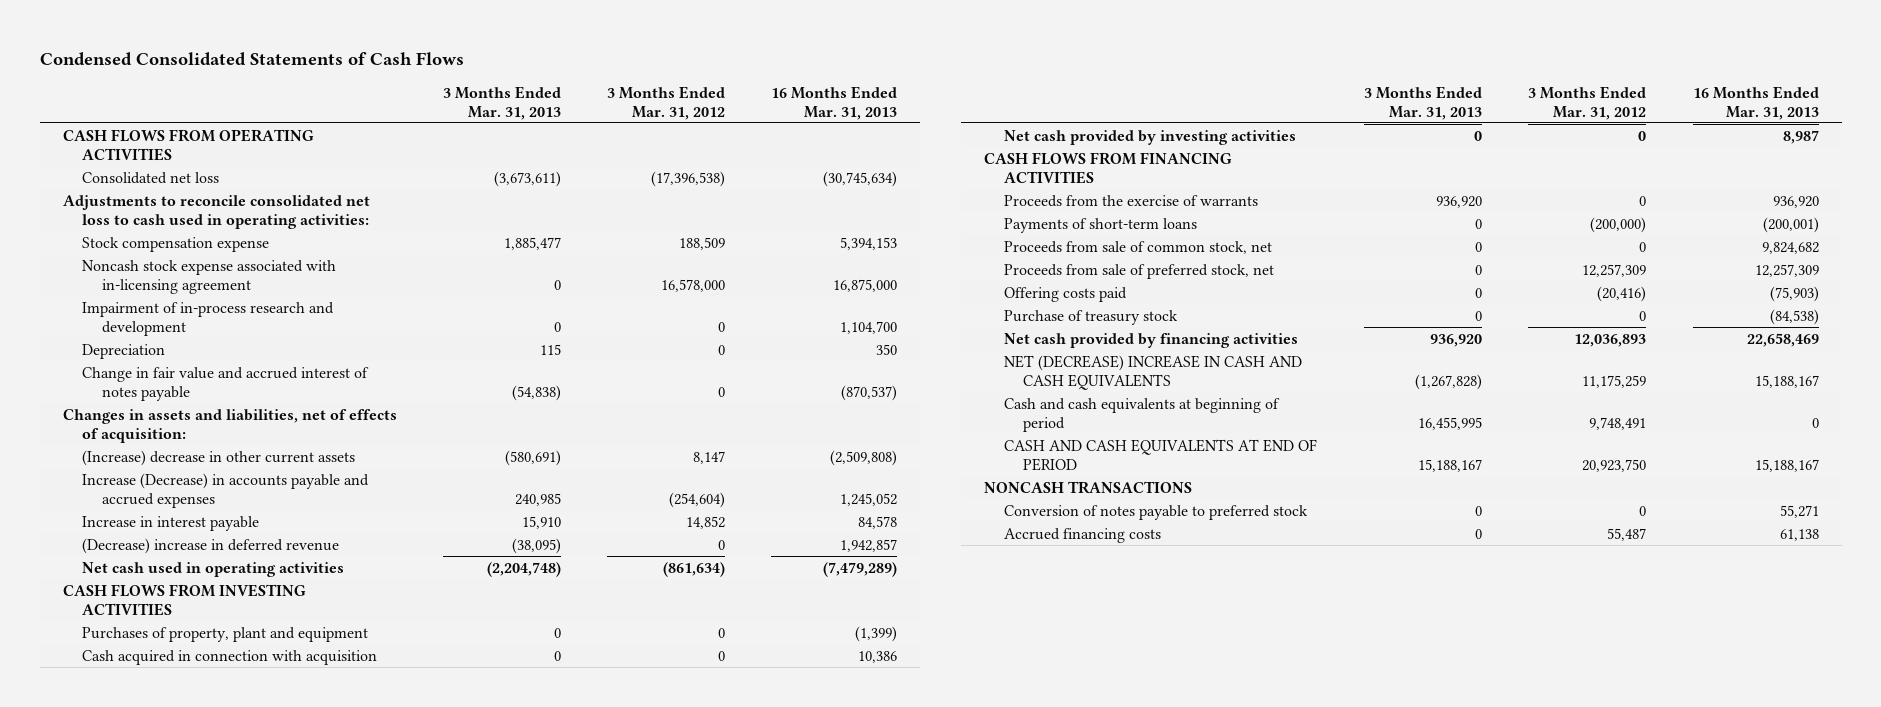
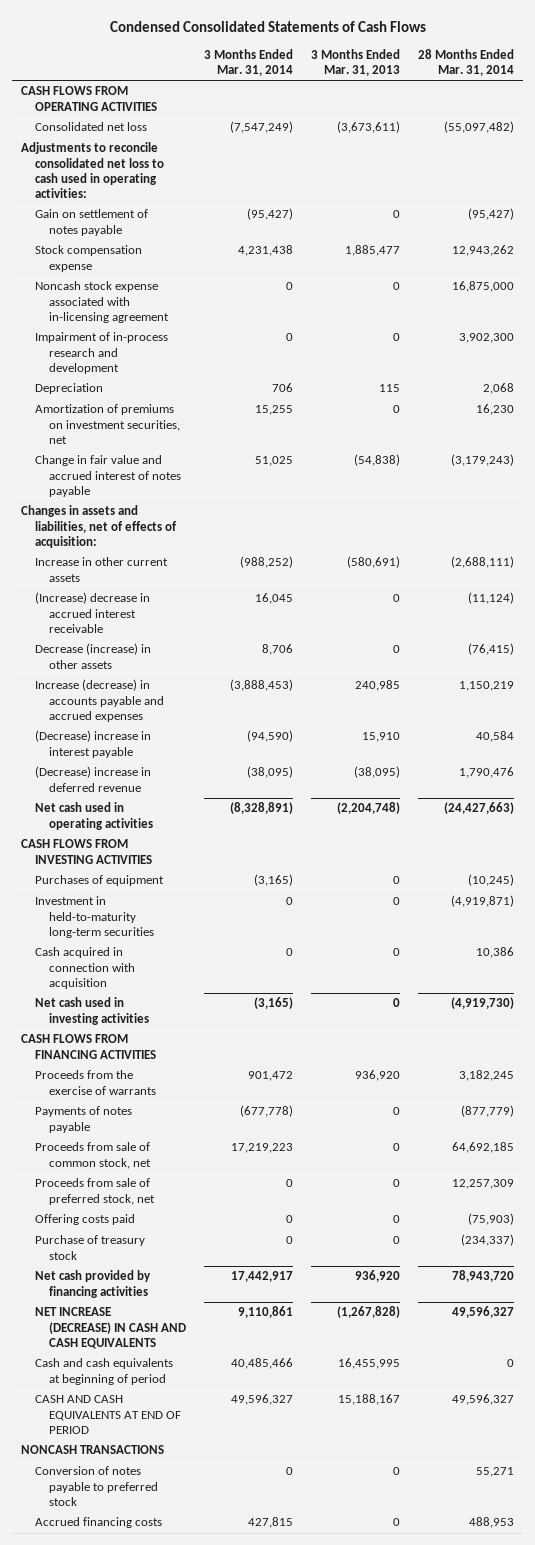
- | 3 Months Ended Mar. 31, 2013 | 3 Months Ended Mar. 31, 2012 | 16 Months Ended Mar. 31, 2013
+ | 3 Months Ended Mar. 31, 2014 | 3 Months Ended Mar. 31, 2013 | 28 Months Ended Mar. 31, 2014
+ Gain on settlement of notes payable | (95,427) | 0 | (95,427)
+ Amortization of premiums on investment securities, net | 15,255 | 0 | 16,230
- (Increase) decrease in other current assets | (580,691) | 8,147 | (2,509,808)
- Increase (Decrease) in accounts payable and accrued expenses | 240,985 | (254,604) | 1,245,052
- Increase in interest payable | 15,910 | 14,852 | 84,578
+ Increase in other current assets | (988,252) | (580,691) | (2,688,111)
+ (Increase) decrease in accrued interest receivable | 16,045 | 0 | (11,124)
+ Decrease (increase) in other assets | 8,706 | 0 | (76,415)
+ Increase (decrease) in accounts payable and accrued expenses | (3,888,453) | 240,985 | 1,150,219
+ (Decrease) increase in interest payable | (94,590) | 15,910 | 40,584
- Purchases of property, plant and equipment | 0 | 0 | (1,399)
+ Purchases of equipment | (3,165) | 0 | (10,245)
+ Investment in held-to-maturity long-term securities | 0 | 0 | (4,919,871)
- Net cash provided by investing activities | 0 | 0 | 8,987
+ Net cash used in investing activities | (3,165) | 0 | (4,919,730)
- Payments of short-term loans | 0 | (200,000) | (200,001)
+ Payments of notes payable | (677,778) | 0 | (877,779)
- NET (DECREASE) INCREASE IN CASH AND CASH EQUIVALENTS | (1,267,828) | 11,175,259 | 15,188,167
+ NET INCREASE (DECREASE) IN CASH AND CASH EQUIVALENTS | 9,110,861 | (1,267,828) | 49,596,327

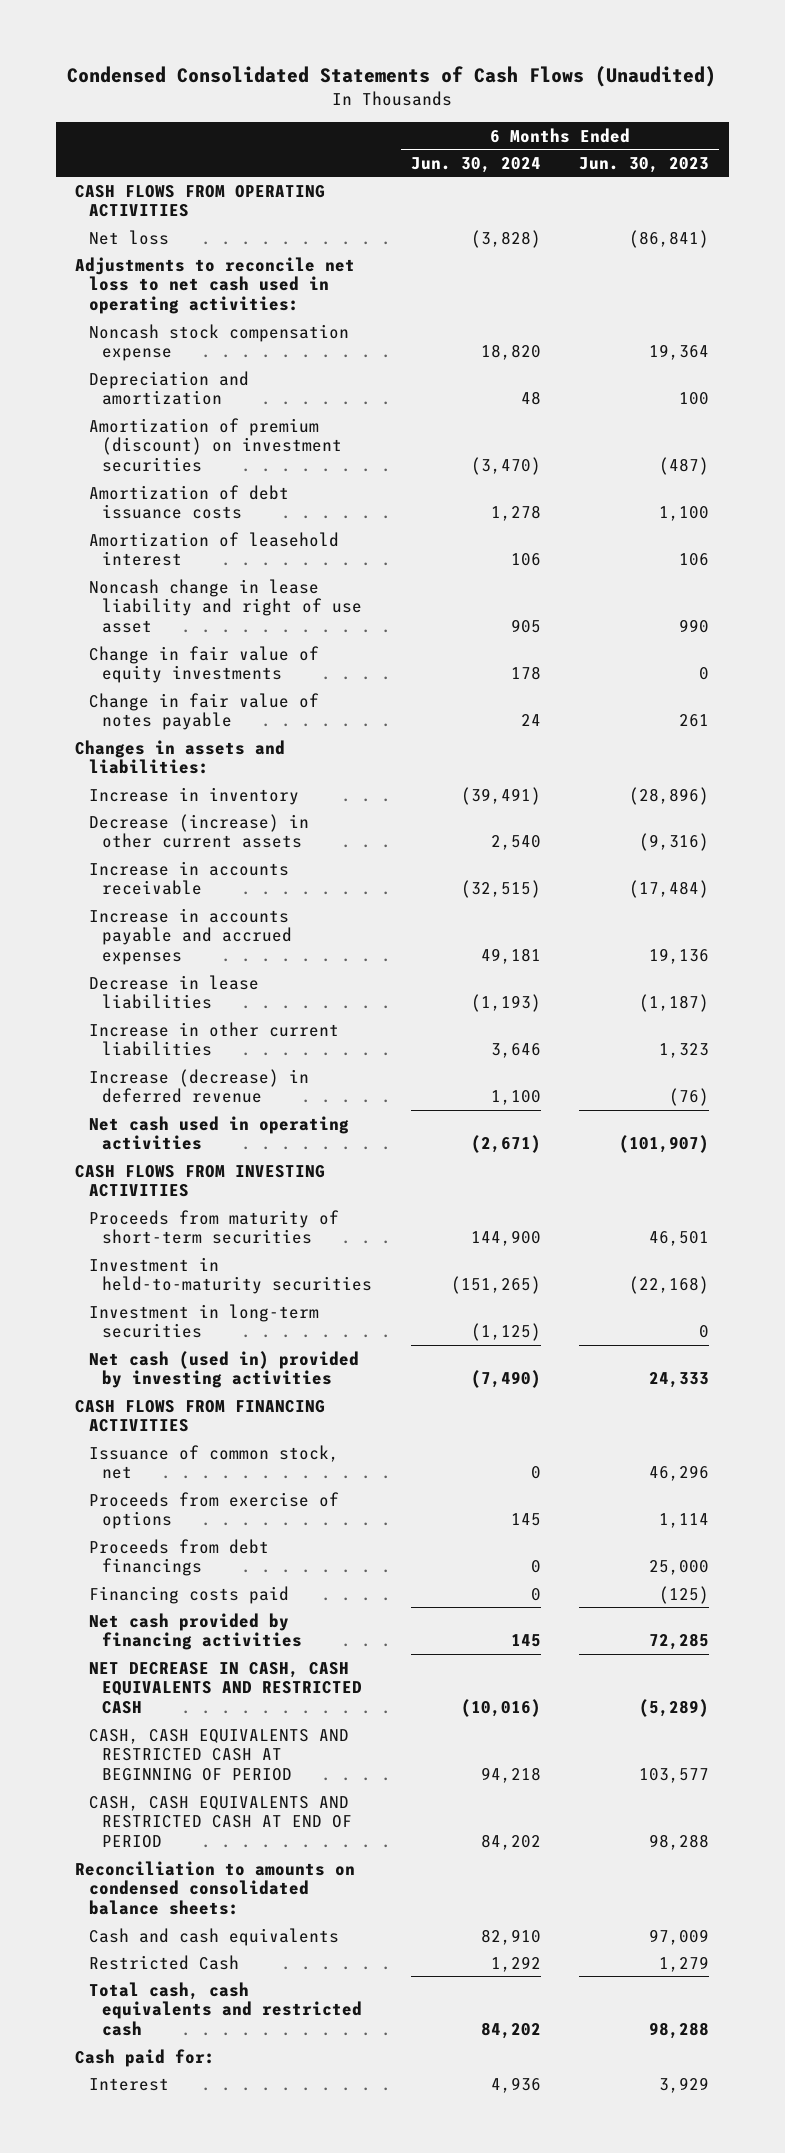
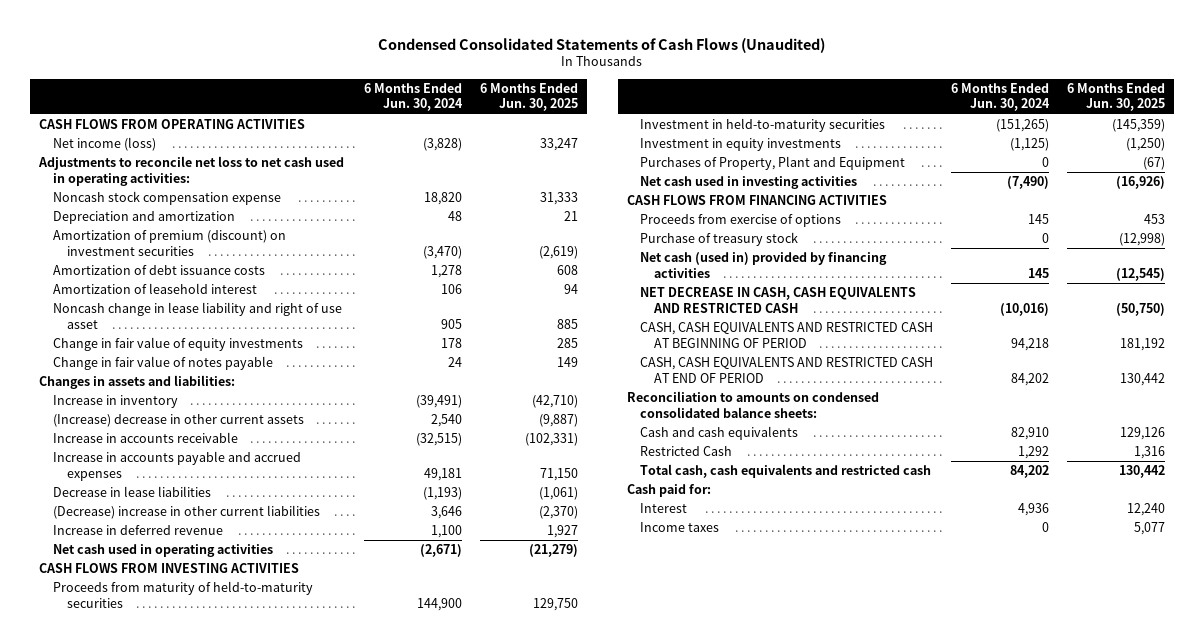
- | 6 Months Ended Jun. 30, 2024 | 6 Months Ended Jun. 30, 2023
+ | 6 Months Ended Jun. 30, 2024 | 6 Months Ended Jun. 30, 2025
- Net loss | (3,828) | (86,841)
+ Net income (loss) | (3,828) | 33,247
- Decrease (increase) in other current assets | 2,540 | (9,316)
+ (Increase) decrease in other current assets | 2,540 | (9,887)
- Increase in other current liabilities | 3,646 | 1,323
- Increase (decrease) in deferred revenue | 1,100 | (76)
+ (Decrease) increase in other current liabilities | 3,646 | (2,370)
+ Increase in deferred revenue | 1,100 | 1,927
- Proceeds from maturity of short-term securities | 144,900 | 46,501
+ Proceeds from maturity of held-to-maturity securities | 144,900 | 129,750
- Investment in long-term securities | (1,125) | 0
- Net cash (used in) provided by investing activities | (7,490) | 24,333
+ Investment in equity investments | (1,125) | (1,250)
+ Purchases of Property, Plant and Equipment | 0 | (67)
+ Net cash used in investing activities | (7,490) | (16,926)
- Issuance of common stock, net | 0 | 46,296
- Proceeds from debt financings | 0 | 25,000
- Financing costs paid | 0 | (125)
- Net cash provided by financing activities | 145 | 72,285
+ Purchase of treasury stock | 0 | (12,998)
+ Net cash (used in) provided by financing activities | 145 | (12,545)
+ Income taxes | 0 | 5,077

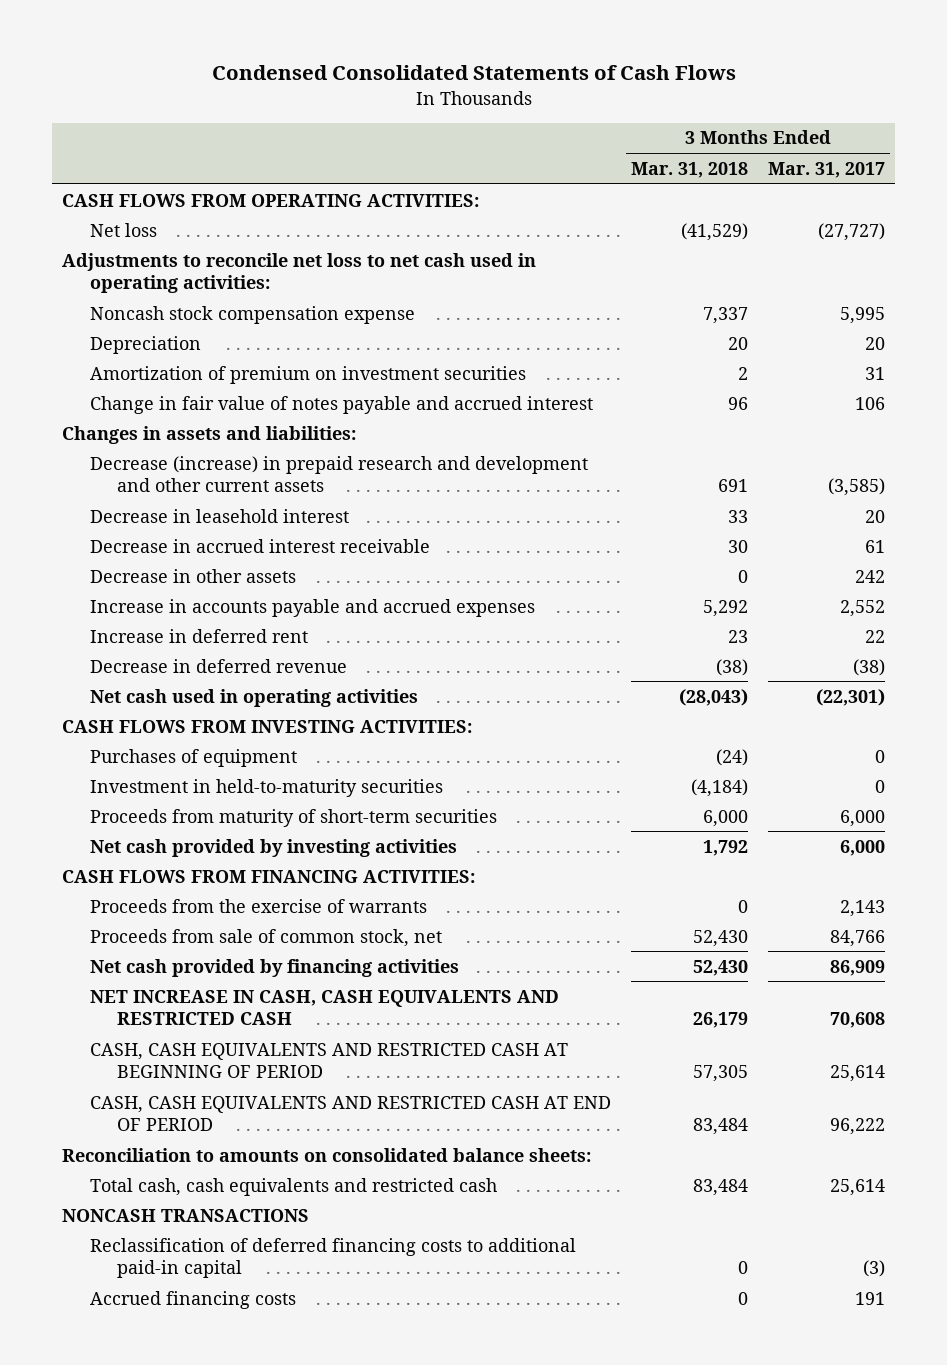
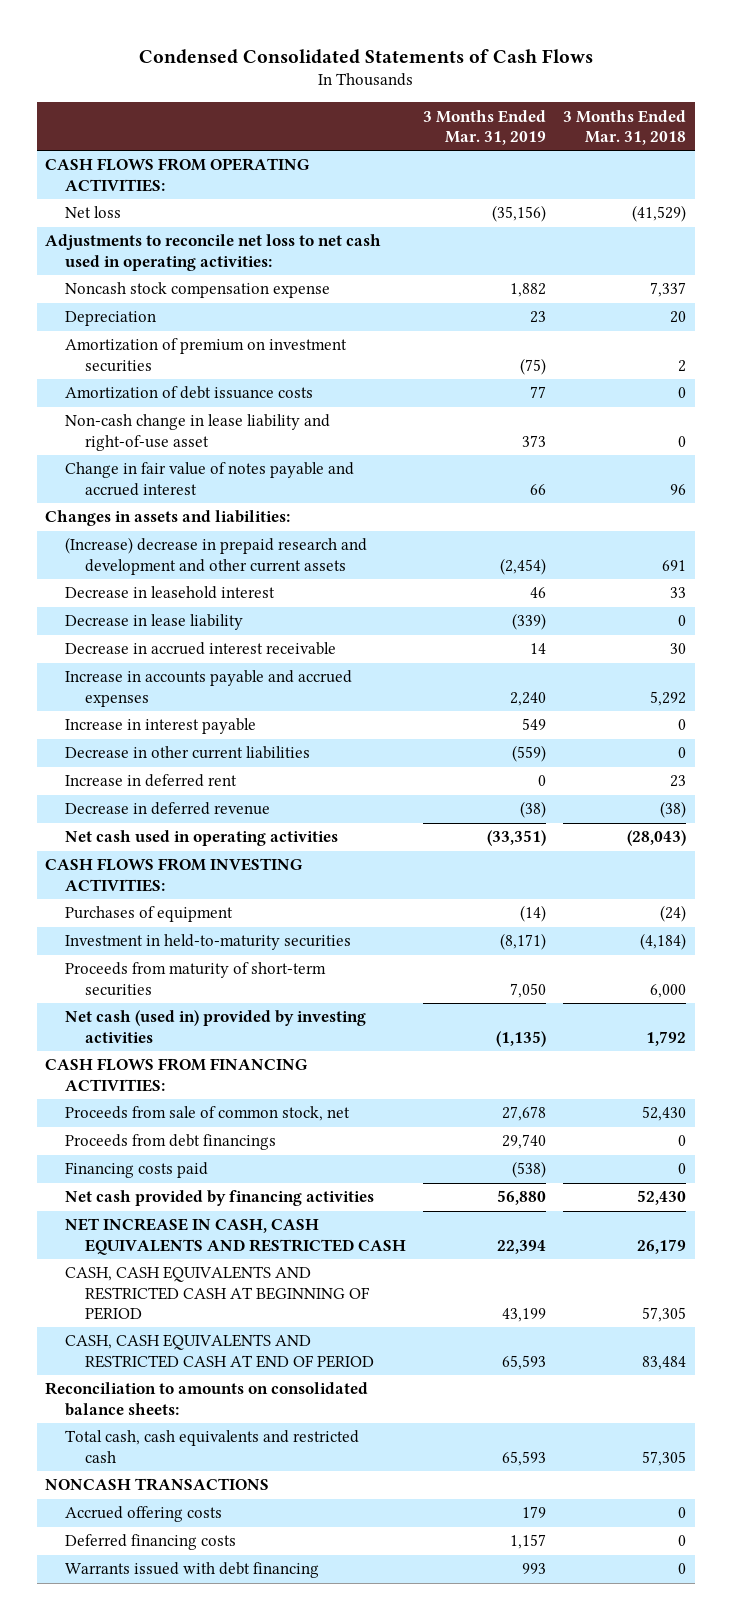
- | 3 Months Ended Mar. 31, 2018 | 3 Months Ended Mar. 31, 2017
+ | 3 Months Ended Mar. 31, 2019 | 3 Months Ended Mar. 31, 2018
+ Amortization of debt issuance costs | 77 | 0
+ Non-cash change in lease liability and right-of-use asset | 373 | 0
- Decrease (increase) in prepaid research and development and other current assets | 691 | (3,585)
+ (Increase) decrease in prepaid research and development and other current assets | (2,454) | 691
+ Decrease in lease liability | (339) | 0
- Decrease in other assets | 0 | 242
+ Increase in interest payable | 549 | 0
+ Decrease in other current liabilities | (559) | 0
- Net cash provided by investing activities | 1,792 | 6,000
+ Net cash (used in) provided by investing activities | (1,135) | 1,792
- Proceeds from the exercise of warrants | 0 | 2,143
+ Proceeds from debt financings | 29,740 | 0
+ Financing costs paid | (538) | 0
- Total cash, cash equivalents and restricted cash | 83,484 | 25,614
+ Total cash, cash equivalents and restricted cash | 65,593 | 57,305
- Reclassification of deferred financing costs to additional paid-in capital | 0 | (3)
- Accrued financing costs | 0 | 191
+ Accrued offering costs | 179 | 0
+ Deferred financing costs | 1,157 | 0
+ Warrants issued with debt financing | 993 | 0

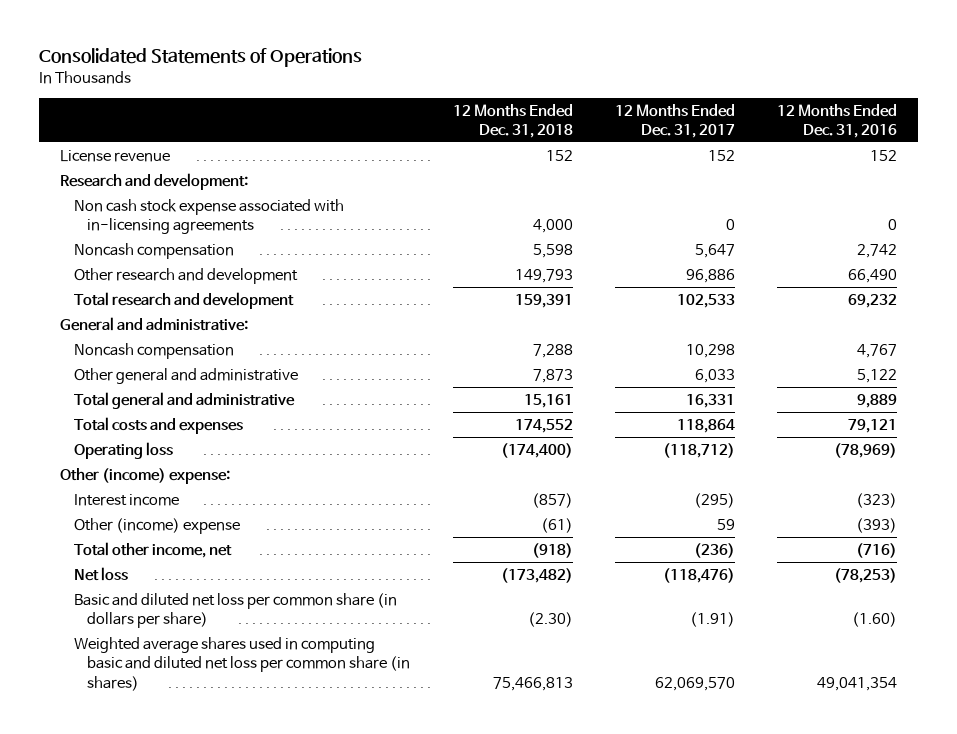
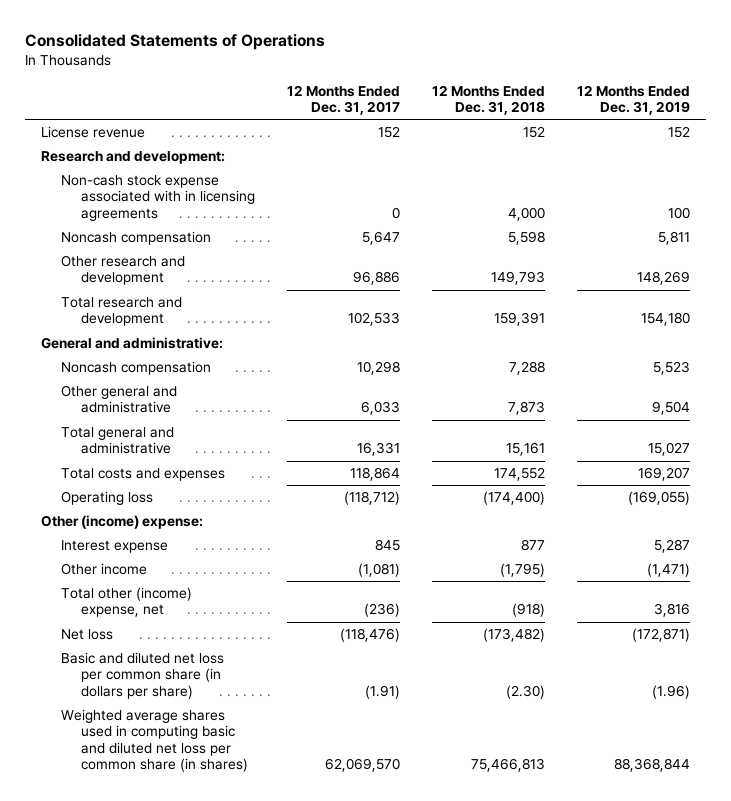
- | 12 Months Ended Dec. 31, 2018 | 12 Months Ended Dec. 31, 2017 | 12 Months Ended Dec. 31, 2016
+ | 12 Months Ended Dec. 31, 2017 | 12 Months Ended Dec. 31, 2018 | 12 Months Ended Dec. 31, 2019
- Non cash stock expense associated with in-licensing agreements | 4,000 | 0 | 0
+ Non-cash stock expense associated with in licensing agreements | 0 | 4,000 | 100
- Interest income | (857) | (295) | (323)
- Other (income) expense | (61) | 59 | (393)
- Total other income, net | (918) | (236) | (716)
+ Interest expense | 845 | 877 | 5,287
+ Other income | (1,081) | (1,795) | (1,471)
+ Total other (income) expense, net | (236) | (918) | 3,816

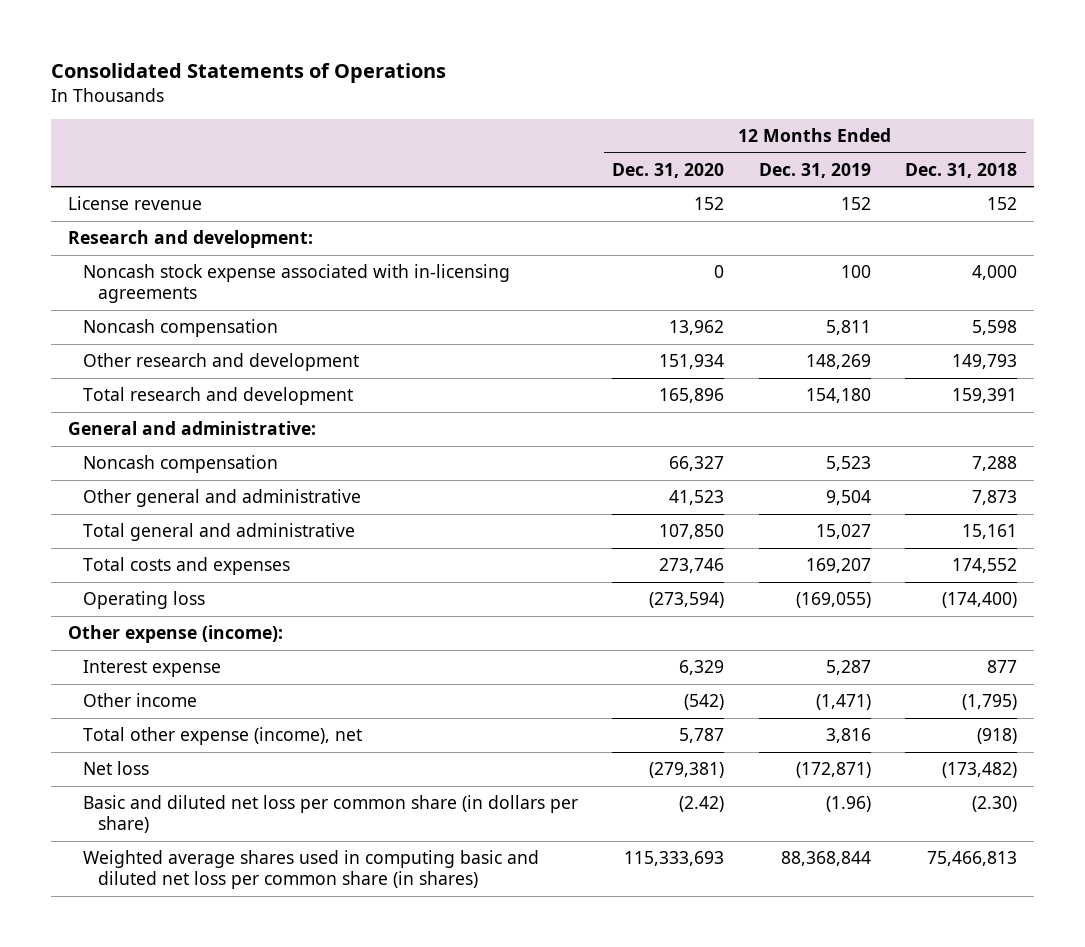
- | 12 Months Ended Dec. 31, 2017 | 12 Months Ended Dec. 31, 2018 | 12 Months Ended Dec. 31, 2019
+ | 12 Months Ended Dec. 31, 2020 | 12 Months Ended Dec. 31, 2019 | 12 Months Ended Dec. 31, 2018
- Non-cash stock expense associated with in licensing agreements | 0 | 4,000 | 100
+ Noncash stock expense associated with in-licensing agreements | 0 | 100 | 4,000
- Other (income) expense:
+ Other expense (income):
- Total other (income) expense, net | (236) | (918) | 3,816
+ Total other expense (income), net | 5,787 | 3,816 | (918)

